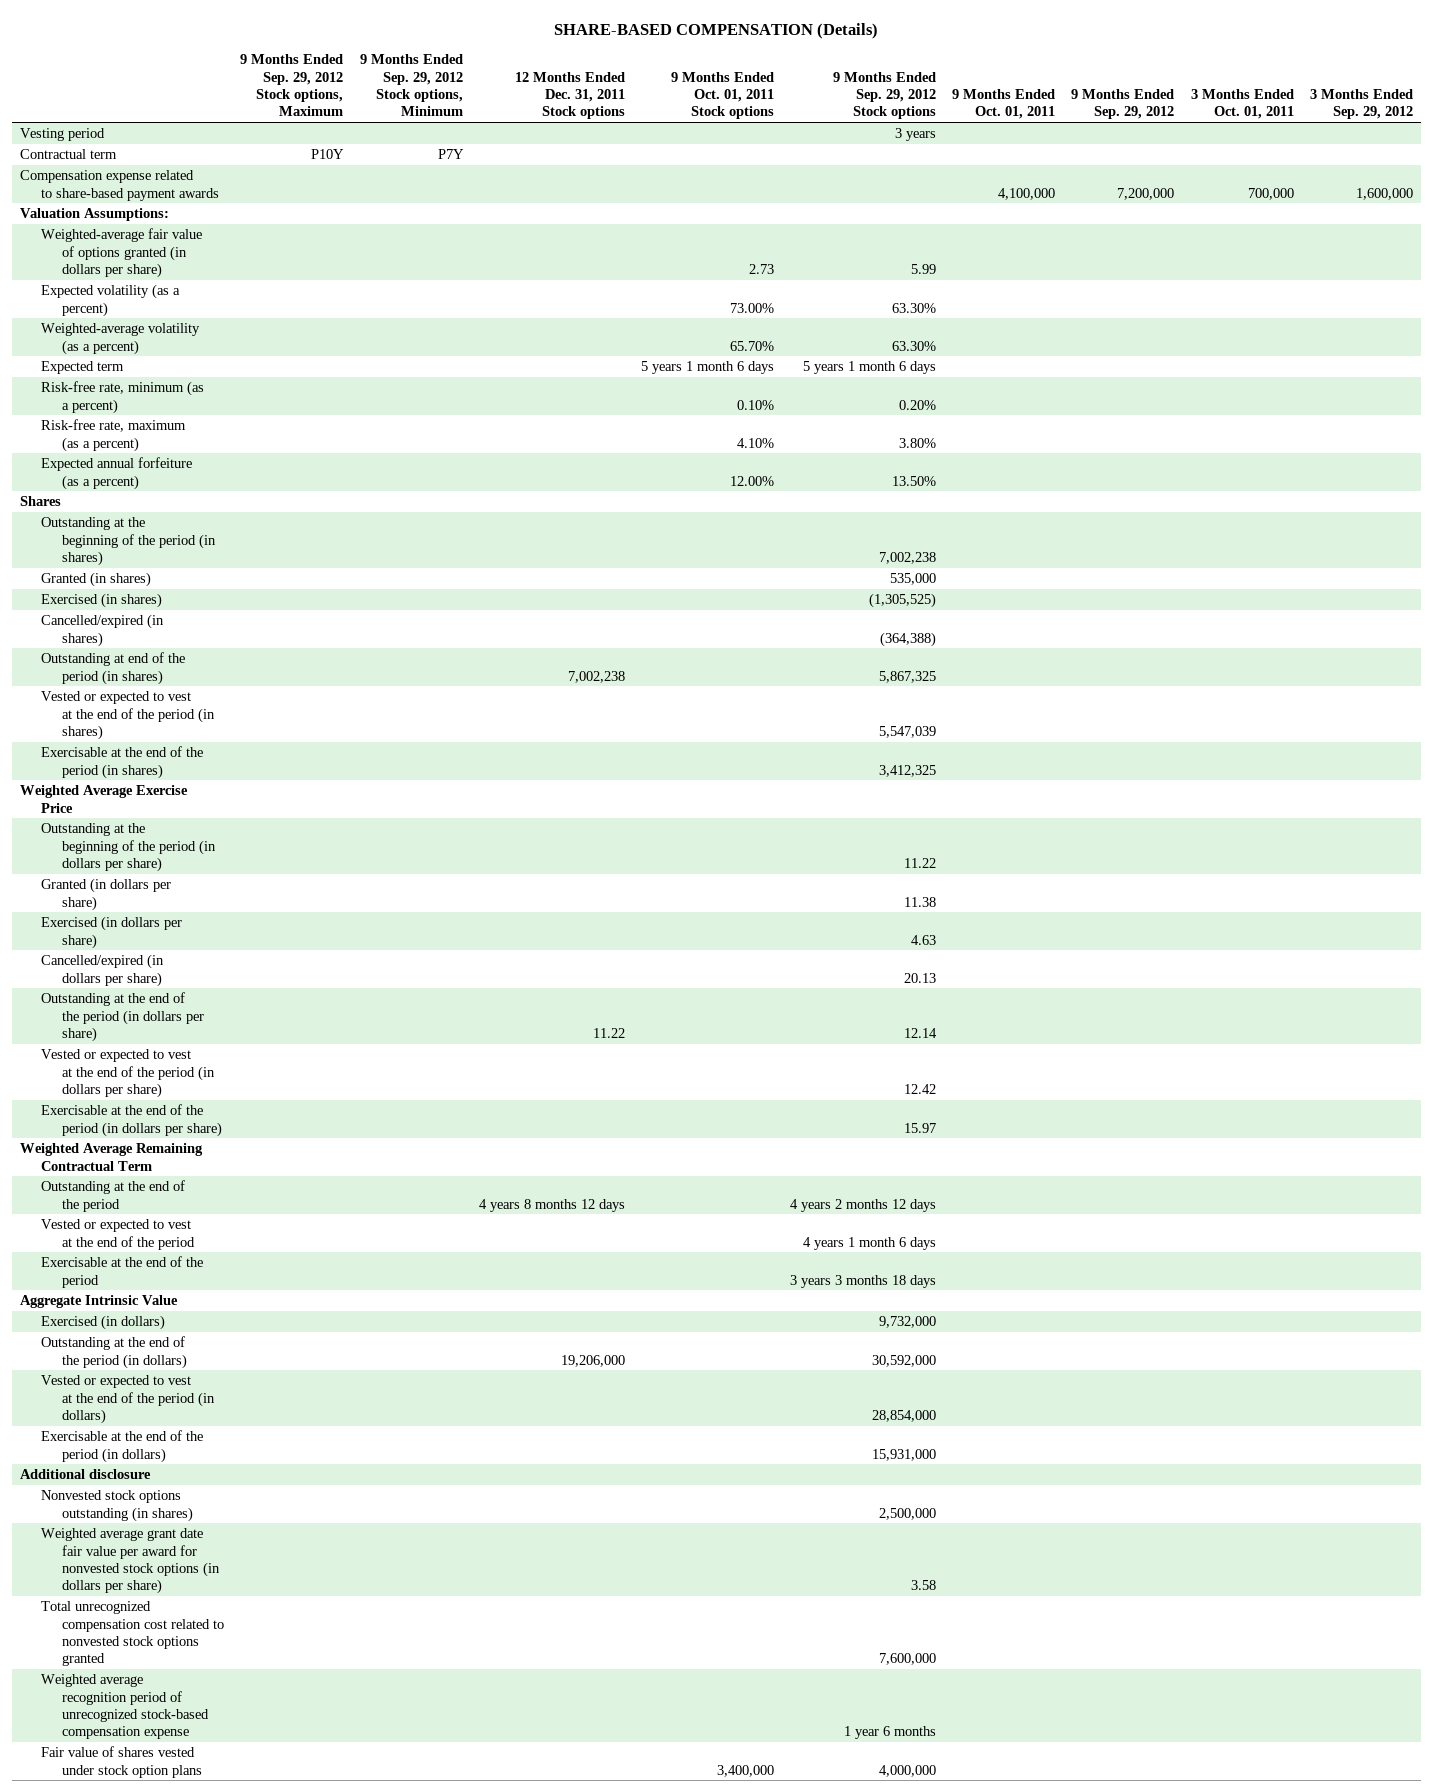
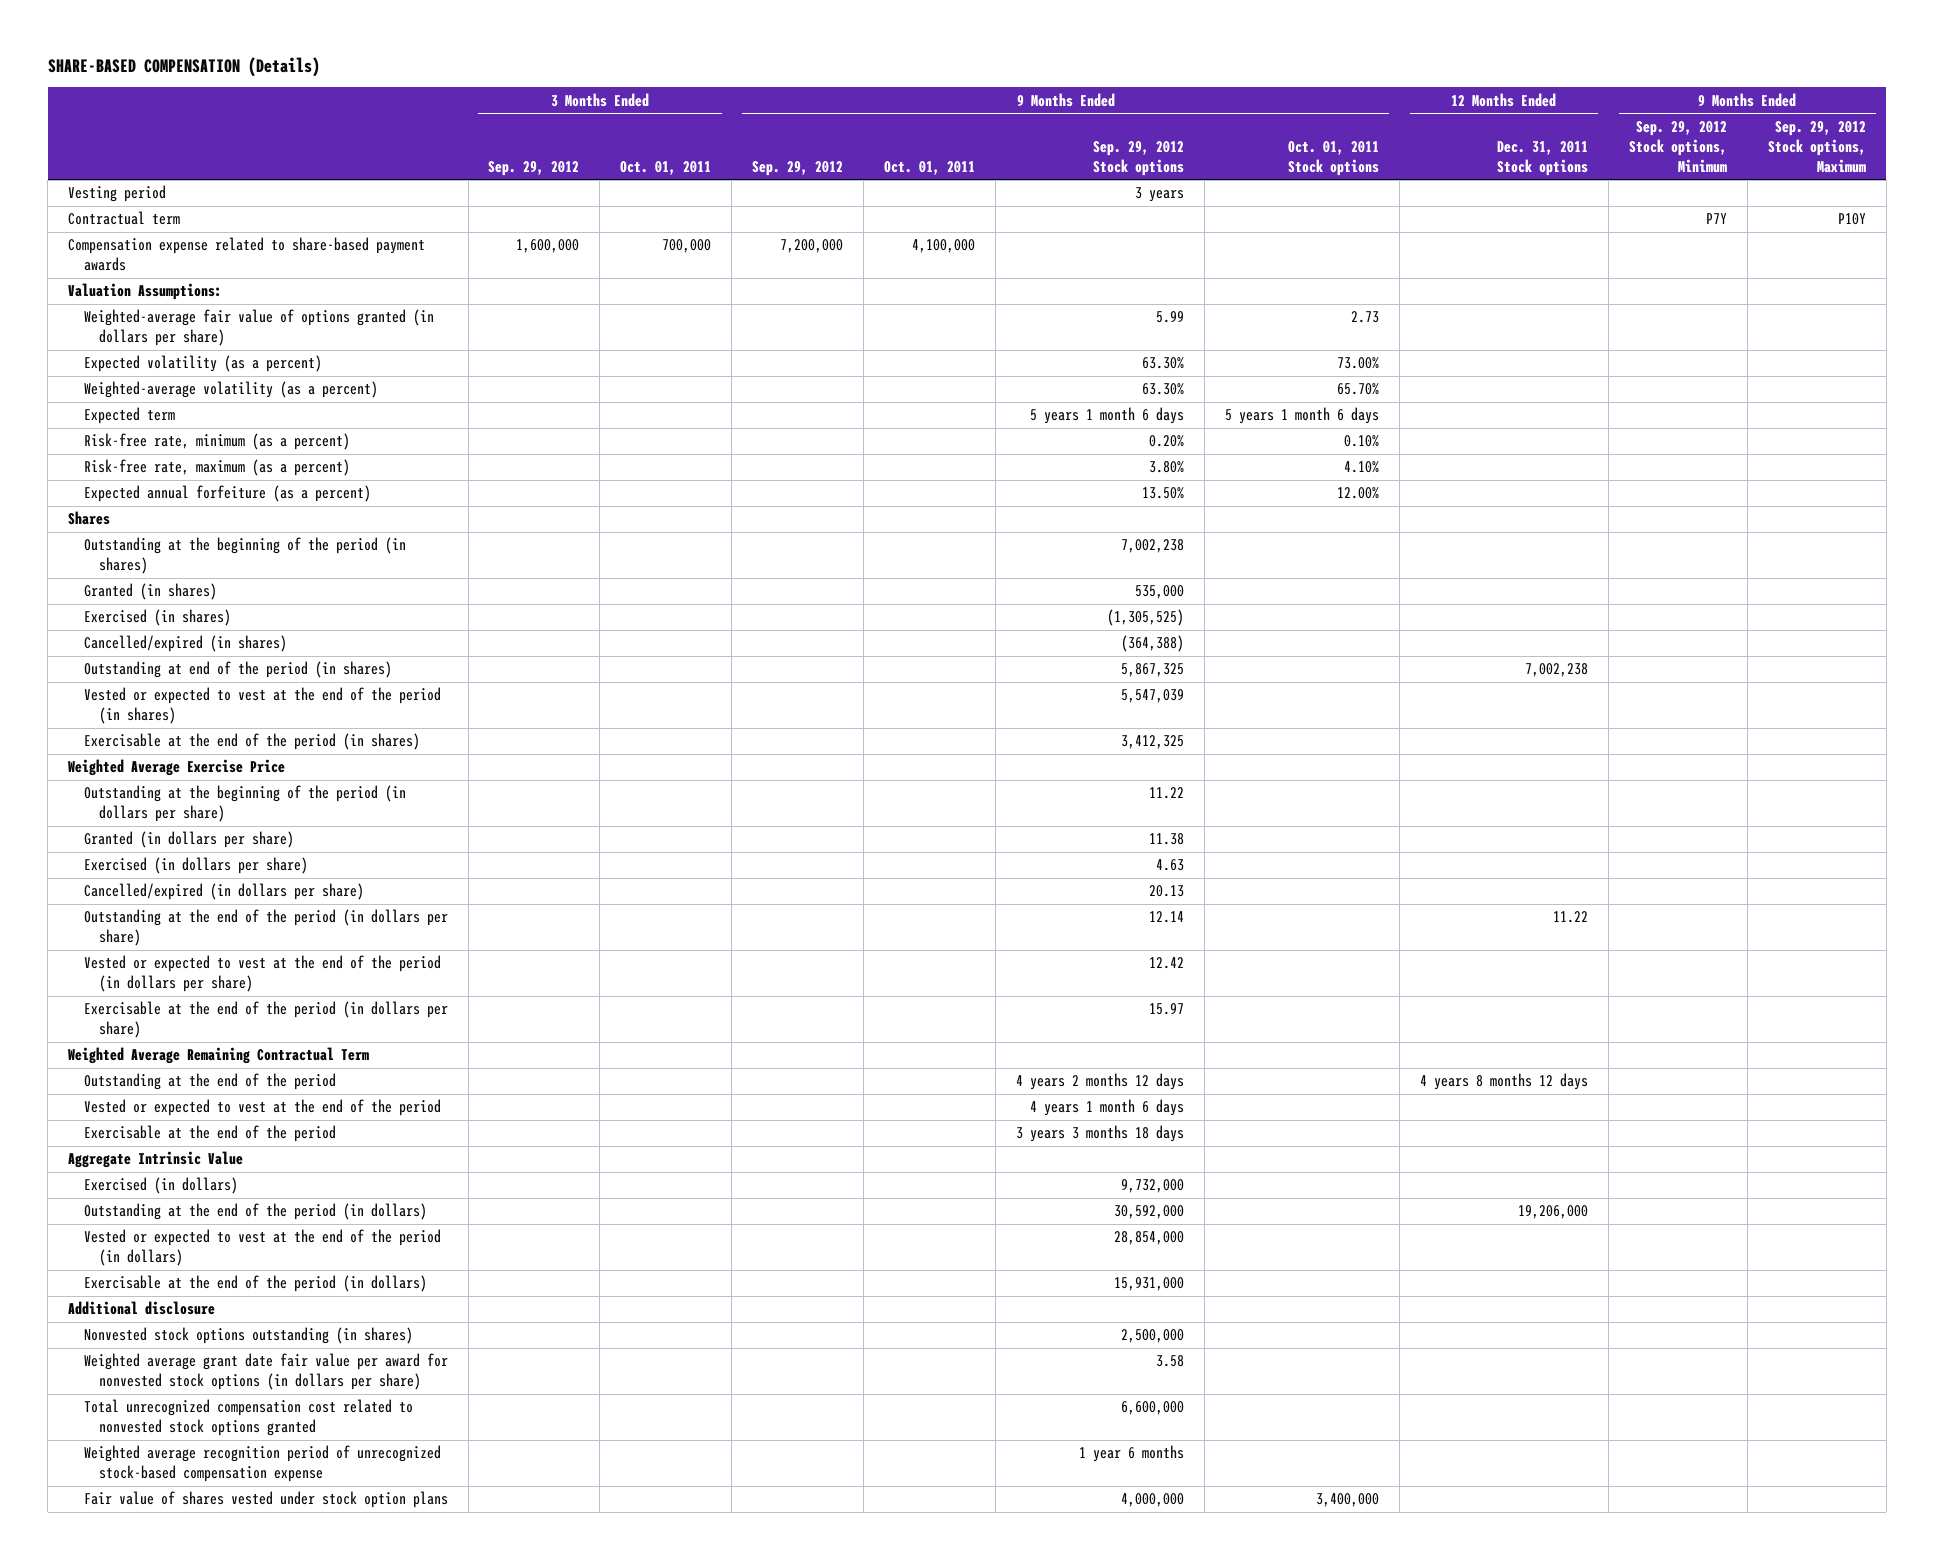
- | 9 Months Ended Sep. 29, 2012 Stock options, Maximum | 9 Months Ended Sep. 29, 2012 Stock options, Minimum | 12 Months Ended Dec. 31, 2011 Stock options | 9 Months Ended Oct. 01, 2011 Stock options | 9 Months Ended Sep. 29, 2012 Stock options | 9 Months Ended Oct. 01, 2011 | 9 Months Ended Sep. 29, 2012 | 3 Months Ended Oct. 01, 2011 | 3 Months Ended Sep. 29, 2012
+ | 3 Months Ended Sep. 29, 2012 | 3 Months Ended Oct. 01, 2011 | 9 Months Ended Sep. 29, 2012 | 9 Months Ended Oct. 01, 2011 | 9 Months Ended Sep. 29, 2012 Stock options | 9 Months Ended Oct. 01, 2011 Stock options | 12 Months Ended Dec. 31, 2011 Stock options | 9 Months Ended Sep. 29, 2012 Stock options, Minimum | 9 Months Ended Sep. 29, 2012 Stock options, Maximum
- Total unrecognized compensation cost related to nonvested stock options granted | | | | | 7,600,000 | | | |
+ Total unrecognized compensation cost related to nonvested stock options granted | | | | | 6,600,000 | | | |

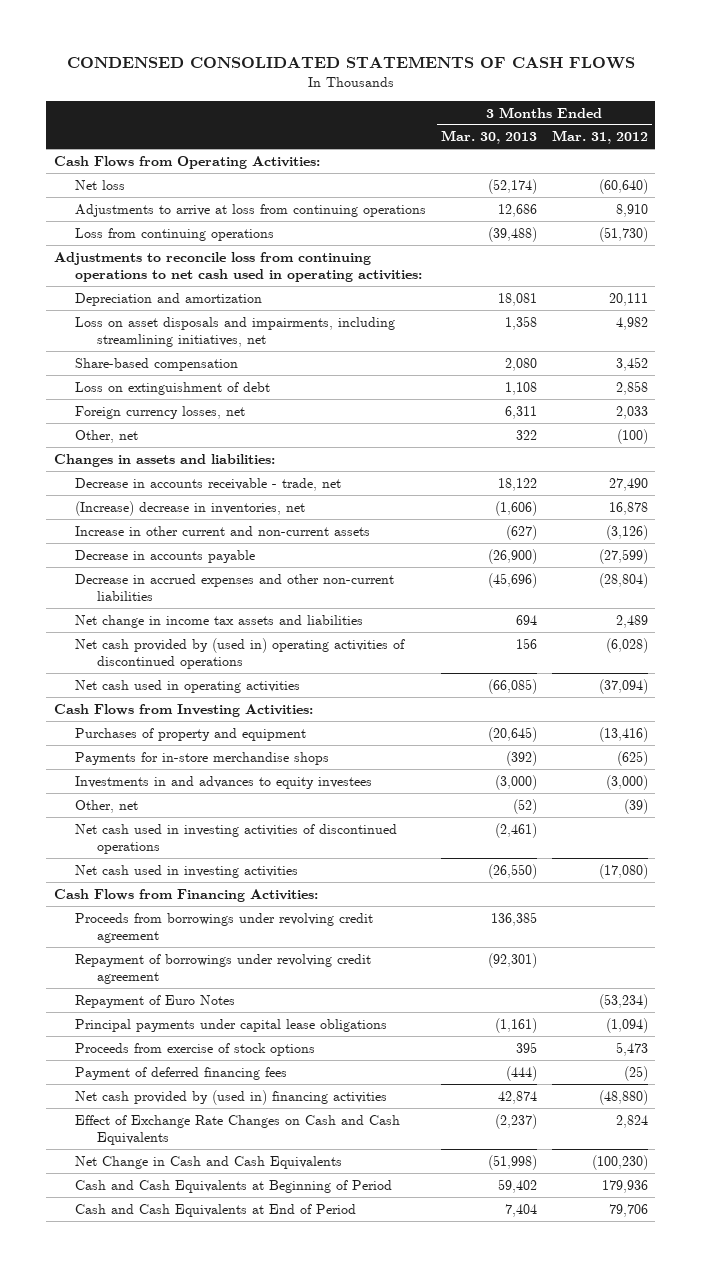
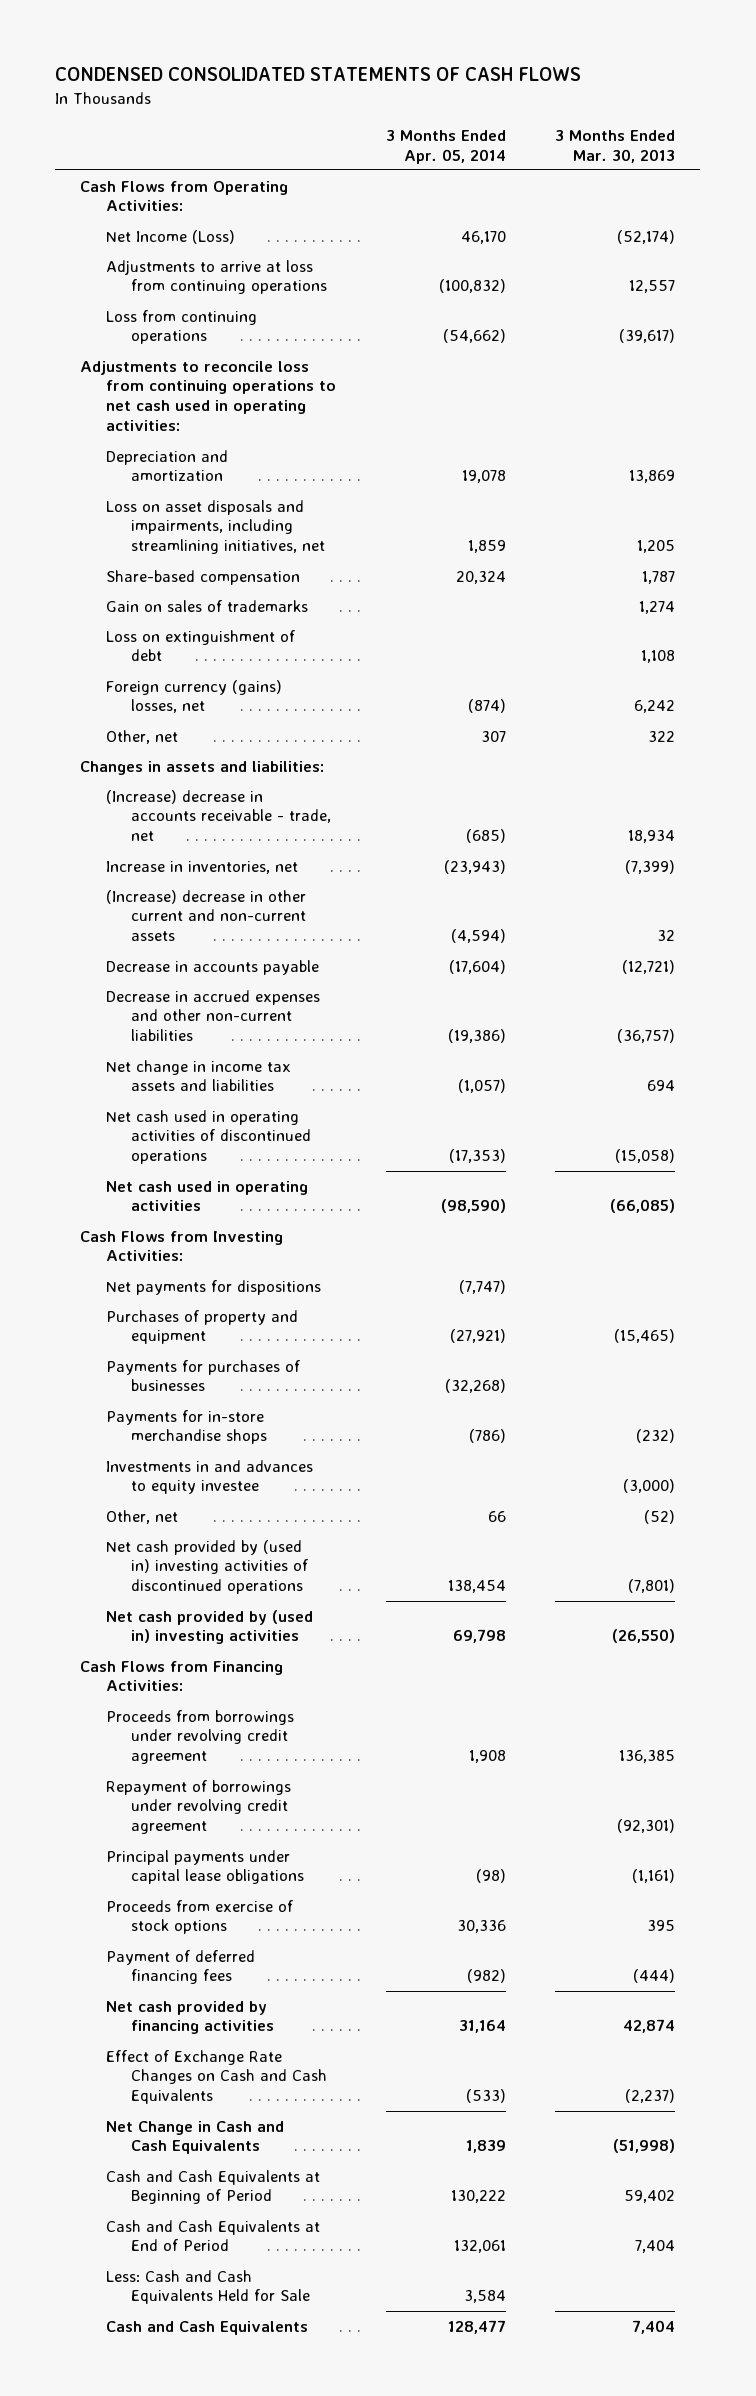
- | 3 Months Ended Mar. 30, 2013 | 3 Months Ended Mar. 31, 2012
+ | 3 Months Ended Apr. 05, 2014 | 3 Months Ended Mar. 30, 2013
- Net loss | (52,174) | (60,640)
- Adjustments to arrive at loss from continuing operations | 12,686 | 8,910
- Loss from continuing operations | (39,488) | (51,730)
+ Net Income (Loss) | 46,170 | (52,174)
+ Adjustments to arrive at loss from continuing operations | (100,832) | 12,557
+ Loss from continuing operations | (54,662) | (39,617)
- Depreciation and amortization | 18,081 | 20,111
- Loss on asset disposals and impairments, including streamlining initiatives, net | 1,358 | 4,982
- Share-based compensation | 2,080 | 3,452
+ Depreciation and amortization | 19,078 | 13,869
+ Loss on asset disposals and impairments, including streamlining initiatives, net | 1,859 | 1,205
+ Share-based compensation | 20,324 | 1,787
+ Gain on sales of trademarks | | 1,274
- Foreign currency losses, net | 6,311 | 2,033
+ Foreign currency (gains) losses, net | (874) | 6,242
- Decrease in accounts receivable - trade, net | 18,122 | 27,490
- (Increase) decrease in inventories, net | (1,606) | 16,878
- Increase in other current and non-current assets | (627) | (3,126)
- Decrease in accounts payable | (26,900) | (27,599)
- Decrease in accrued expenses and other non-current liabilities | (45,696) | (28,804)
+ (Increase) decrease in accounts receivable - trade, net | (685) | 18,934
+ Increase in inventories, net | (23,943) | (7,399)
+ (Increase) decrease in other current and non-current assets | (4,594) | 32
+ Decrease in accounts payable | (17,604) | (12,721)
+ Decrease in accrued expenses and other non-current liabilities | (19,386) | (36,757)
- Net cash provided by (used in) operating activities of discontinued operations | 156 | (6,028)
+ Net cash used in operating activities of discontinued operations | (17,353) | (15,058)
- Purchases of property and equipment | (20,645) | (13,416)
- Payments for in-store merchandise shops | (392) | (625)
- Investments in and advances to equity investees | (3,000) | (3,000)
+ Net payments for dispositions | (7,747) |
+ Purchases of property and equipment | (27,921) | (15,465)
+ Payments for purchases of businesses | (32,268) |
+ Payments for in-store merchandise shops | (786) | (232)
+ Investments in and advances to equity investee | | (3,000)
- Net cash used in investing activities of discontinued operations | (2,461) |
- Net cash used in investing activities | (26,550) | (17,080)
+ Net cash provided by (used in) investing activities of discontinued operations | 138,454 | (7,801)
+ Net cash provided by (used in) investing activities | 69,798 | (26,550)
- Repayment of Euro Notes | | (53,234)
- Net cash provided by (used in) financing activities | 42,874 | (48,880)
+ Net cash provided by financing activities | 31,164 | 42,874
+ Less: Cash and Cash Equivalents Held for Sale | 3,584 |
+ Cash and Cash Equivalents | 128,477 | 7,404

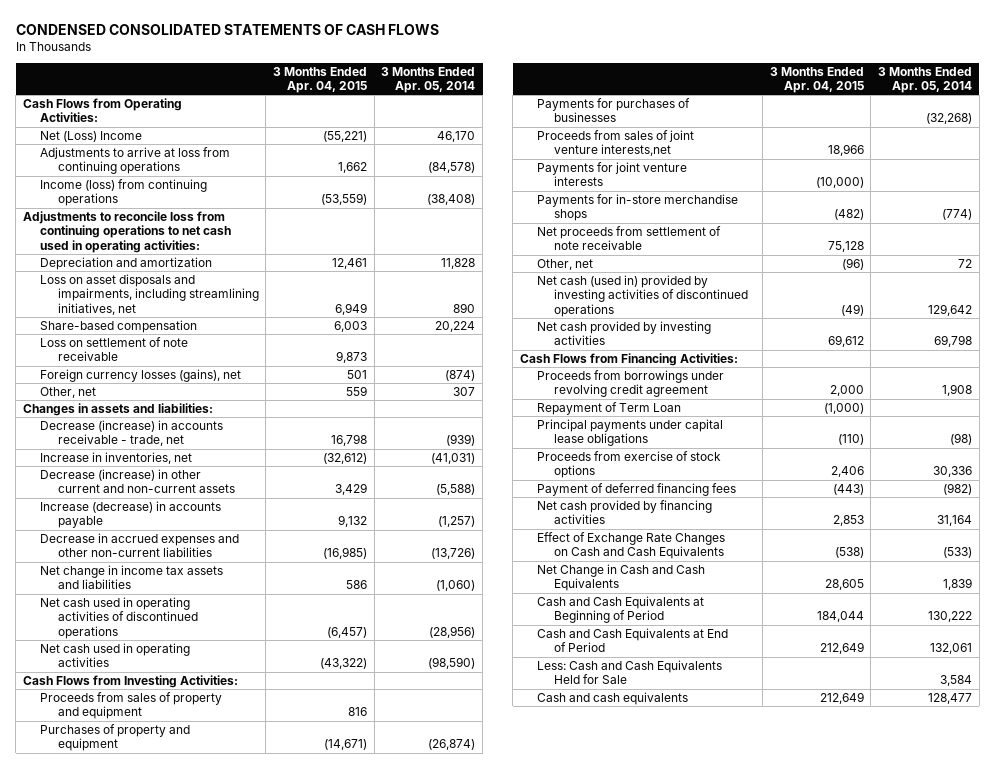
- | 3 Months Ended Apr. 05, 2014 | 3 Months Ended Mar. 30, 2013
+ | 3 Months Ended Apr. 04, 2015 | 3 Months Ended Apr. 05, 2014
- Net Income (Loss) | 46,170 | (52,174)
- Adjustments to arrive at loss from continuing operations | (100,832) | 12,557
- Loss from continuing operations | (54,662) | (39,617)
+ Net (Loss) Income | (55,221) | 46,170
+ Adjustments to arrive at loss from continuing operations | 1,662 | (84,578)
+ Income (loss) from continuing operations | (53,559) | (38,408)
- Depreciation and amortization | 19,078 | 13,869
- Loss on asset disposals and impairments, including streamlining initiatives, net | 1,859 | 1,205
- Share-based compensation | 20,324 | 1,787
- Gain on sales of trademarks | | 1,274
- Loss on extinguishment of debt | | 1,108
- Foreign currency (gains) losses, net | (874) | 6,242
+ Depreciation and amortization | 12,461 | 11,828
+ Loss on asset disposals and impairments, including streamlining initiatives, net | 6,949 | 890
+ Share-based compensation | 6,003 | 20,224
+ Loss on settlement of note receivable | 9,873 |
+ Foreign currency losses (gains), net | 501 | (874)
- (Increase) decrease in accounts receivable - trade, net | (685) | 18,934
- Increase in inventories, net | (23,943) | (7,399)
- (Increase) decrease in other current and non-current assets | (4,594) | 32
- Decrease in accounts payable | (17,604) | (12,721)
- Decrease in accrued expenses and other non-current liabilities | (19,386) | (36,757)
- Net change in income tax assets and liabilities | (1,057) | 694
- Net cash used in operating activities of discontinued operations | (17,353) | (15,058)
+ Decrease (increase) in accounts receivable - trade, net | 16,798 | (939)
+ Increase in inventories, net | (32,612) | (41,031)
+ Decrease (increase) in other current and non-current assets | 3,429 | (5,588)
+ Increase (decrease) in accounts payable | 9,132 | (1,257)
+ Decrease in accrued expenses and other non-current liabilities | (16,985) | (13,726)
+ Net change in income tax assets and liabilities | 586 | (1,060)
+ Net cash used in operating activities of discontinued operations | (6,457) | (28,956)
- Net payments for dispositions | (7,747) |
- Purchases of property and equipment | (27,921) | (15,465)
+ Proceeds from sales of property and equipment | 816 |
+ Purchases of property and equipment | (14,671) | (26,874)
- Payments for in-store merchandise shops | (786) | (232)
- Investments in and advances to equity investee | | (3,000)
- Other, net | 66 | (52)
- Net cash provided by (used in) investing activities of discontinued operations | 138,454 | (7,801)
- Net cash provided by (used in) investing activities | 69,798 | (26,550)
+ Proceeds from sales of joint venture interests,net | 18,966 |
+ Payments for joint venture interests | (10,000) |
+ Payments for in-store merchandise shops | (482) | (774)
+ Net proceeds from settlement of note receivable | 75,128 |
+ Other, net | (96) | 72
+ Net cash (used in) provided by investing activities of discontinued operations | (49) | 129,642
+ Net cash provided by investing activities | 69,612 | 69,798
- Repayment of borrowings under revolving credit agreement | | (92,301)
+ Repayment of Term Loan | (1,000) |
- Cash and Cash Equivalents | 128,477 | 7,404
+ Cash and cash equivalents | 212,649 | 128,477

